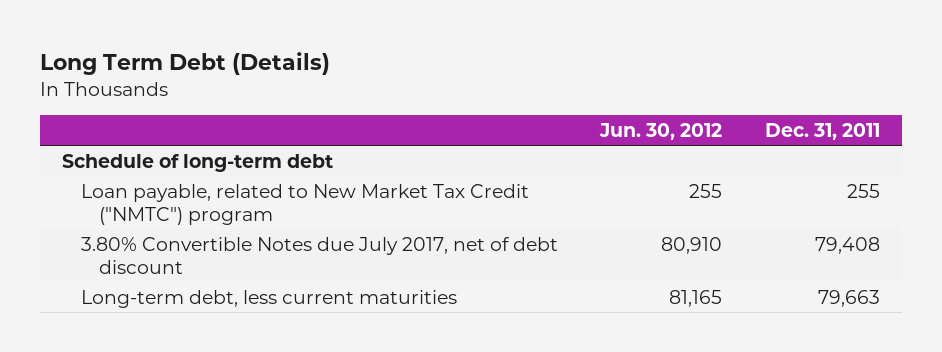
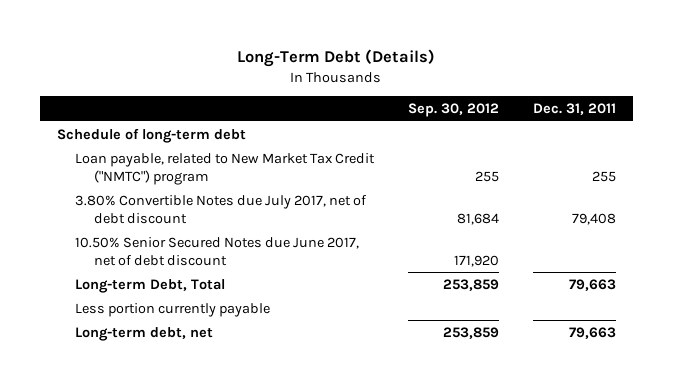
- Long Term Debt (Details)
+ Long-Term Debt (Details)
- | Jun. 30, 2012 | Dec. 31, 2011
+ | Sep. 30, 2012 | Dec. 31, 2011
- Long-term debt, less current maturities | 81,165 | 79,663
+ 10.50% Senior Secured Notes due June 2017, net of debt discount | 171,920 |
+ Long-term Debt, Total | 253,859 | 79,663
+ Less portion currently payable
+ Long-term debt, net | 253,859 | 79,663

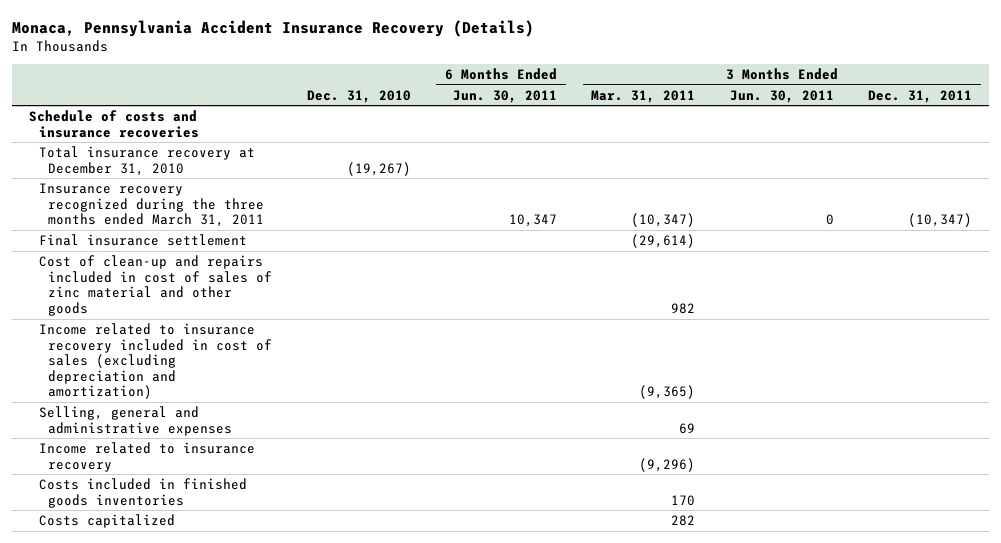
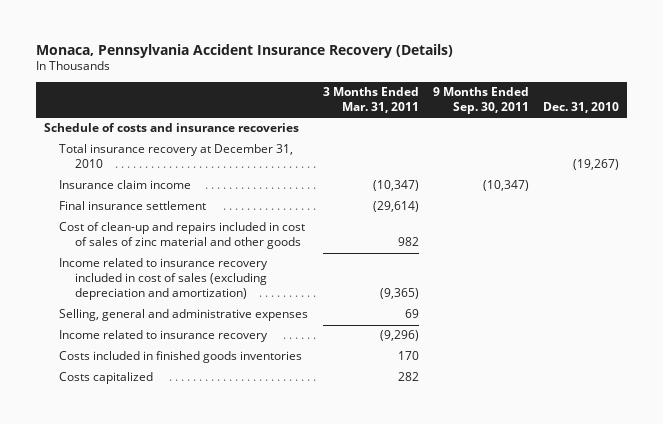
- | Dec. 31, 2010 | 6 Months Ended Jun. 30, 2011 | 3 Months Ended Mar. 31, 2011 | 3 Months Ended Jun. 30, 2011 | 3 Months Ended Dec. 31, 2011
+ | 3 Months Ended Mar. 31, 2011 | 9 Months Ended Sep. 30, 2011 | Dec. 31, 2010
- Insurance recovery recognized during the three months ended March 31, 2011 | | 10,347 | (10,347) | 0 | (10,347)
+ Insurance claim income | (10,347) | (10,347) |

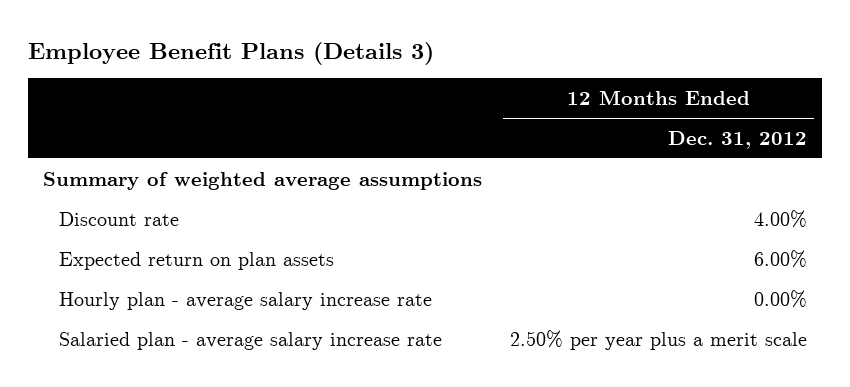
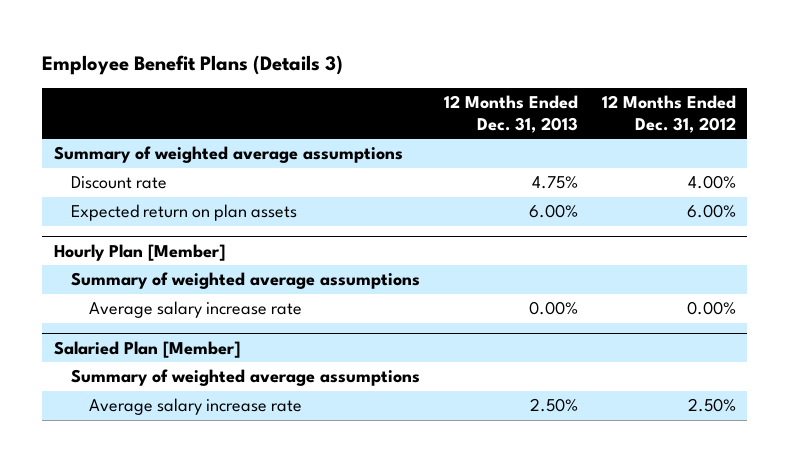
- | 12 Months Ended Dec. 31, 2012
+ | 12 Months Ended Dec. 31, 2013 | 12 Months Ended Dec. 31, 2012
- Hourly plan - average salary increase rate | 0.00%
- Salaried plan - average salary increase rate | 2.50% per year plus a merit scale
+ Hourly Plan [Member]
+ Summary of weighted average assumptions
+ Average salary increase rate | 0.00% | 0.00%
+ Salaried Plan [Member]
+ Summary of weighted average assumptions
+ Average salary increase rate | 2.50% | 2.50%

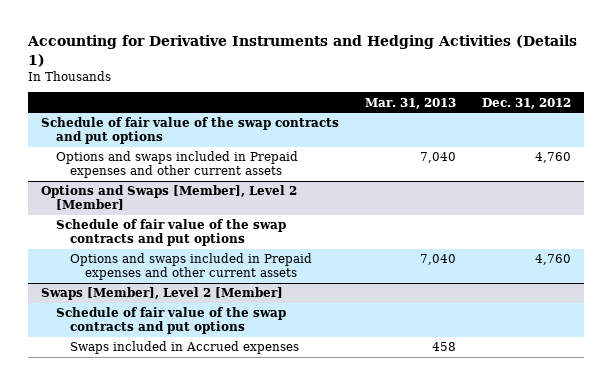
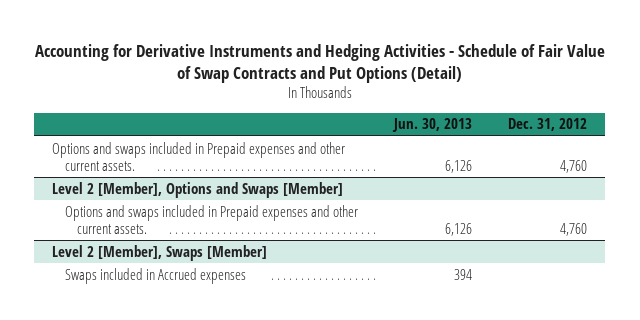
- Accounting for Derivative Instruments and Hedging Activities (Details 1)
+ Accounting for Derivative Instruments and Hedging Activities - Schedule of Fair Value of Swap Contracts and Put Options (Detail)
- | Mar. 31, 2013 | Dec. 31, 2012
+ | Jun. 30, 2013 | Dec. 31, 2012
- Schedule of fair value of the swap contracts and put options
- Options and swaps included in Prepaid expenses and other current assets | 7,040 | 4,760
- Options and Swaps [Member], Level 2 [Member]
- Schedule of fair value of the swap contracts and put options
- Options and swaps included in Prepaid expenses and other current assets | 7,040 | 4,760
- Swaps [Member], Level 2 [Member]
- Schedule of fair value of the swap contracts and put options
+ Options and swaps included in Prepaid expenses and other current assets. | 6,126 | 4,760
+ Level 2 [Member], Options and Swaps [Member]
+ Options and swaps included in Prepaid expenses and other current assets. | 6,126 | 4,760
+ Level 2 [Member], Swaps [Member]

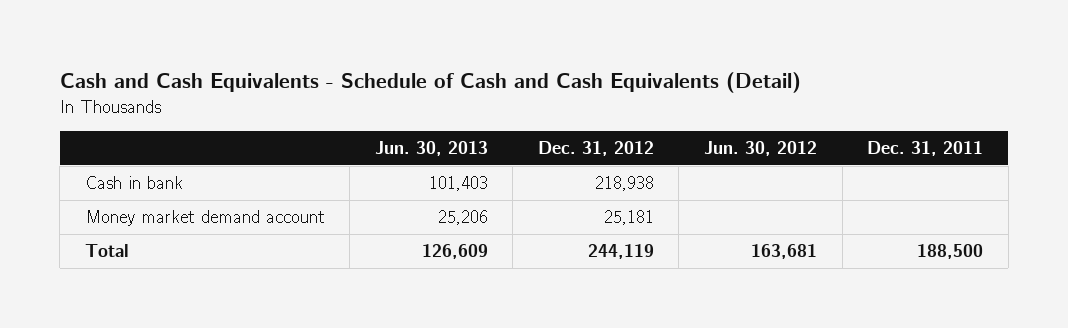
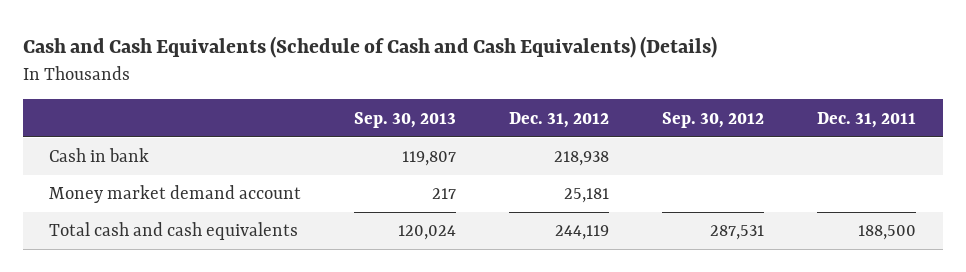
- Cash and Cash Equivalents - Schedule of Cash and Cash Equivalents (Detail)
+ Cash and Cash Equivalents (Schedule of Cash and Cash Equivalents) (Details)
- | Jun. 30, 2013 | Dec. 31, 2012 | Jun. 30, 2012 | Dec. 31, 2011
+ | Sep. 30, 2013 | Dec. 31, 2012 | Sep. 30, 2012 | Dec. 31, 2011
- Total | 126,609 | 244,119 | 163,681 | 188,500
+ Total cash and cash equivalents | 120,024 | 244,119 | 287,531 | 188,500

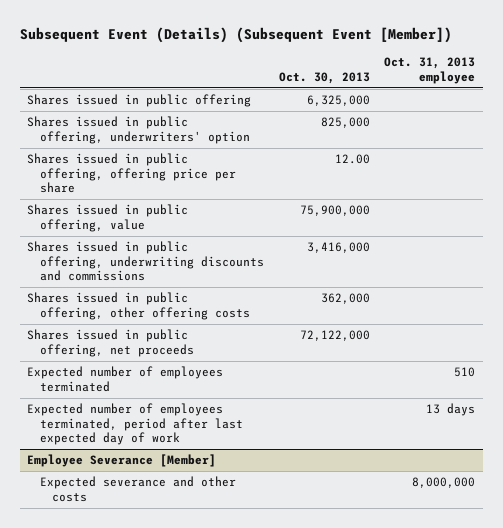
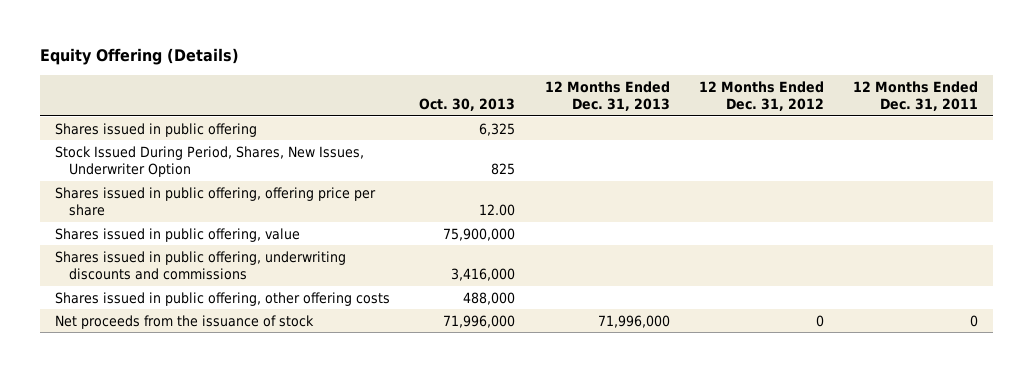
- Subsequent Event (Details) (Subsequent Event [Member])
+ Equity Offering (Details)
- | Oct. 30, 2013 | Oct. 31, 2013 employee
+ | Oct. 30, 2013 | 12 Months Ended Dec. 31, 2013 | 12 Months Ended Dec. 31, 2012 | 12 Months Ended Dec. 31, 2011
- Shares issued in public offering | 6,325,000 |
- Shares issued in public offering, underwriters' option | 825,000 |
+ Shares issued in public offering | 6,325 | | |
+ Stock Issued During Period, Shares, New Issues, Underwriter Option | 825 | | |
- Shares issued in public offering, other offering costs | 362,000 |
- Shares issued in public offering, net proceeds | 72,122,000 |
- Expected number of employees terminated | | 510
- Expected number of employees terminated, period after last expected day of work | | 13 days
- Employee Severance [Member]
- Expected severance and other costs | | 8,000,000
+ Shares issued in public offering, other offering costs | 488,000 | | |
+ Net proceeds from the issuance of stock | 71,996,000 | 71,996,000 | 0 | 0

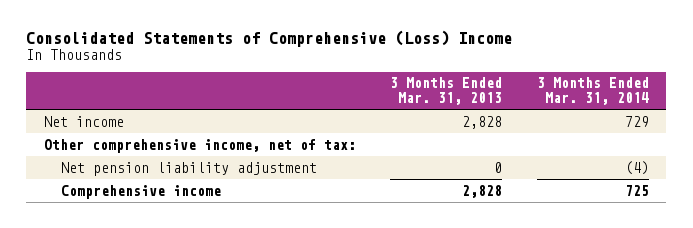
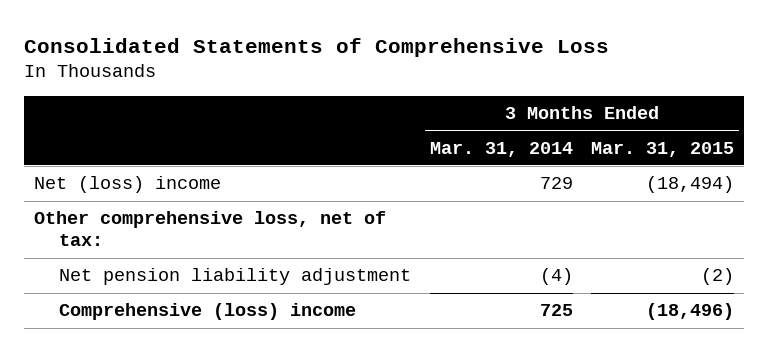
- Consolidated Statements of Comprehensive (Loss) Income
+ Consolidated Statements of Comprehensive Loss
- | 3 Months Ended Mar. 31, 2013 | 3 Months Ended Mar. 31, 2014
+ | 3 Months Ended Mar. 31, 2014 | 3 Months Ended Mar. 31, 2015
- Net income | 2,828 | 729
- Other comprehensive income, net of tax:
+ Net (loss) income | 729 | (18,494)
+ Other comprehensive loss, net of tax:
- Comprehensive income | 2,828 | 725
+ Comprehensive (loss) income | 725 | (18,496)

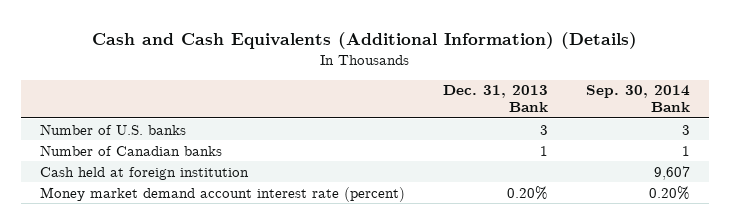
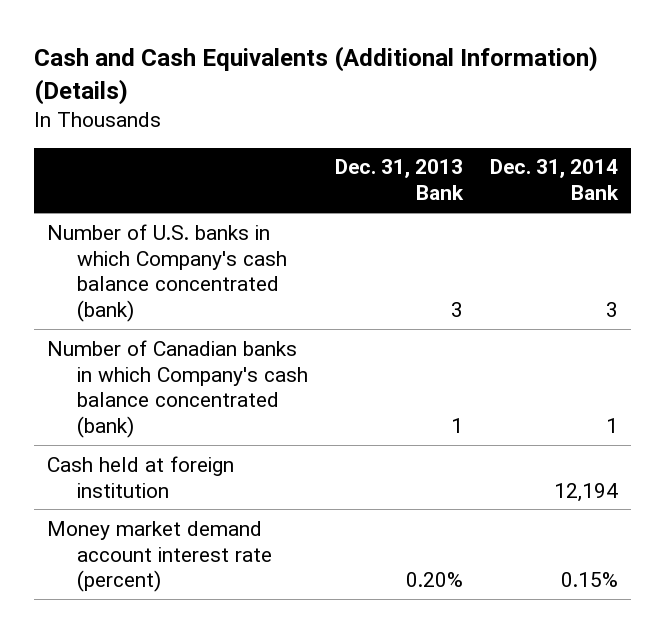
- | Dec. 31, 2013 Bank | Sep. 30, 2014 Bank
+ | Dec. 31, 2013 Bank | Dec. 31, 2014 Bank
- Number of U.S. banks | 3 | 3
- Number of Canadian banks | 1 | 1
+ Number of U.S. banks in which Company's cash balance concentrated (bank) | 3 | 3
+ Number of Canadian banks in which Company's cash balance concentrated (bank) | 1 | 1

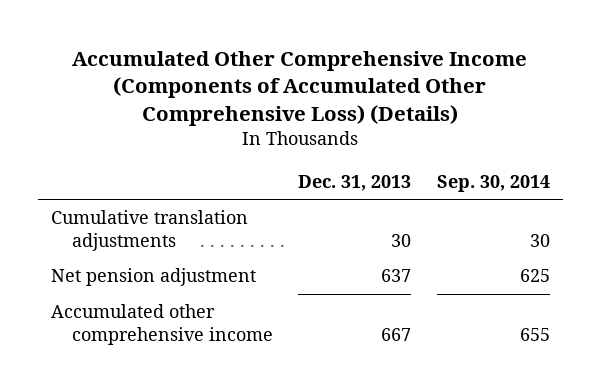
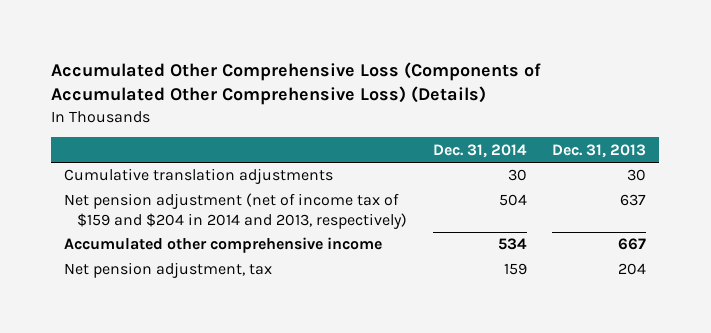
- Accumulated Other Comprehensive Income (Components of Accumulated Other Comprehensive Loss) (Details)
+ Accumulated Other Comprehensive Loss (Components of Accumulated Other Comprehensive Loss) (Details)
- | Dec. 31, 2013 | Sep. 30, 2014
+ | Dec. 31, 2014 | Dec. 31, 2013
- Net pension adjustment | 637 | 625
+ Net pension adjustment (net of income tax of $159 and $204 in 2014 and 2013, respectively) | 504 | 637
+ Net pension adjustment, tax | 159 | 204

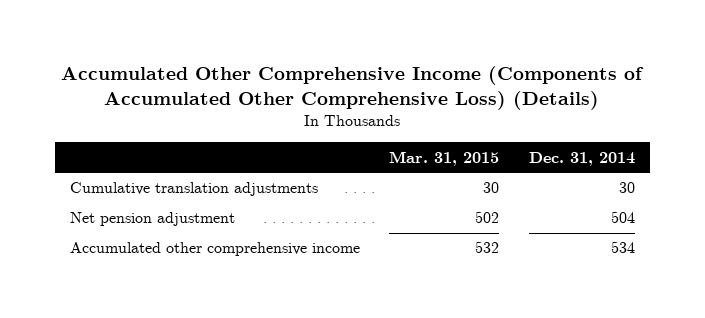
- Accumulated Other Comprehensive Loss (Components of Accumulated Other Comprehensive Loss) (Details)
+ Accumulated Other Comprehensive Income (Components of Accumulated Other Comprehensive Loss) (Details)
- | Dec. 31, 2014 | Dec. 31, 2013
+ | Mar. 31, 2015 | Dec. 31, 2014
- Net pension adjustment (net of income tax of $159 and $204 in 2014 and 2013, respectively) | 504 | 637
+ Net pension adjustment | 502 | 504
- Net pension adjustment, tax | 159 | 204

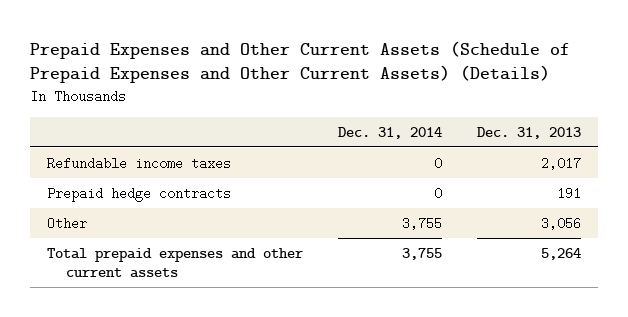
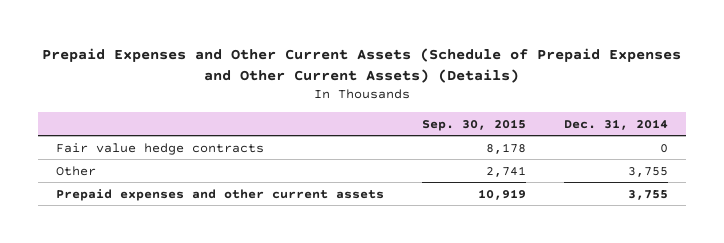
- | Dec. 31, 2014 | Dec. 31, 2013
+ | Sep. 30, 2015 | Dec. 31, 2014
- Refundable income taxes | 0 | 2,017
- Prepaid hedge contracts | 0 | 191
+ Fair value hedge contracts | 8,178 | 0
- Total prepaid expenses and other current assets | 3,755 | 5,264
+ Prepaid expenses and other current assets | 10,919 | 3,755

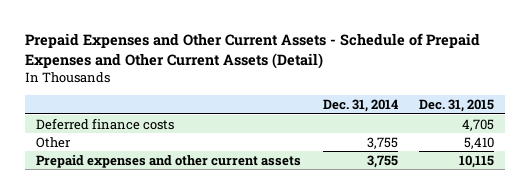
- Prepaid Expenses and Other Current Assets (Schedule of Prepaid Expenses and Other Current Assets) (Details)
+ Prepaid Expenses and Other Current Assets - Schedule of Prepaid Expenses and Other Current Assets (Detail)
- | Sep. 30, 2015 | Dec. 31, 2014
+ | Dec. 31, 2014 | Dec. 31, 2015
- Fair value hedge contracts | 8,178 | 0
+ Deferred finance costs | | 4,705

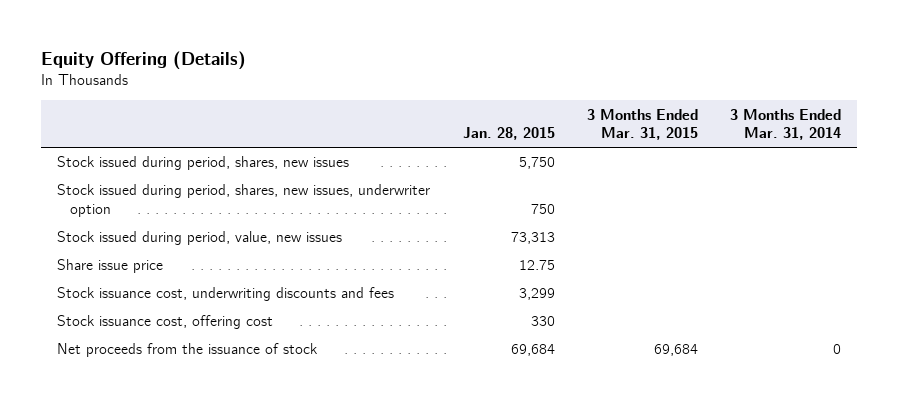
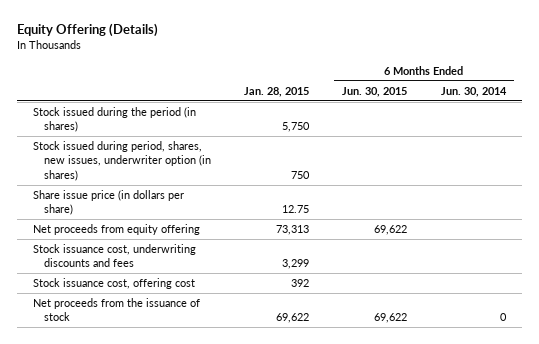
- | Jan. 28, 2015 | 3 Months Ended Mar. 31, 2015 | 3 Months Ended Mar. 31, 2014
+ | Jan. 28, 2015 | 6 Months Ended Jun. 30, 2015 | 6 Months Ended Jun. 30, 2014
- Stock issued during period, shares, new issues | 5,750 | |
- Stock issued during period, shares, new issues, underwriter option | 750 | |
- Stock issued during period, value, new issues | 73,313 | |
- Share issue price | 12.75 | |
+ Stock issued during the period (in shares) | 5,750 | |
+ Stock issued during period, shares, new issues, underwriter option (in shares) | 750 | |
+ Share issue price (in dollars per share) | 12.75 | |
+ Net proceeds from equity offering | 73,313 | 69,622 |
- Stock issuance cost, offering cost | 330 | |
- Net proceeds from the issuance of stock | 69,684 | 69,684 | 0
+ Stock issuance cost, offering cost | 392 | |
+ Net proceeds from the issuance of stock | 69,622 | 69,622 | 0

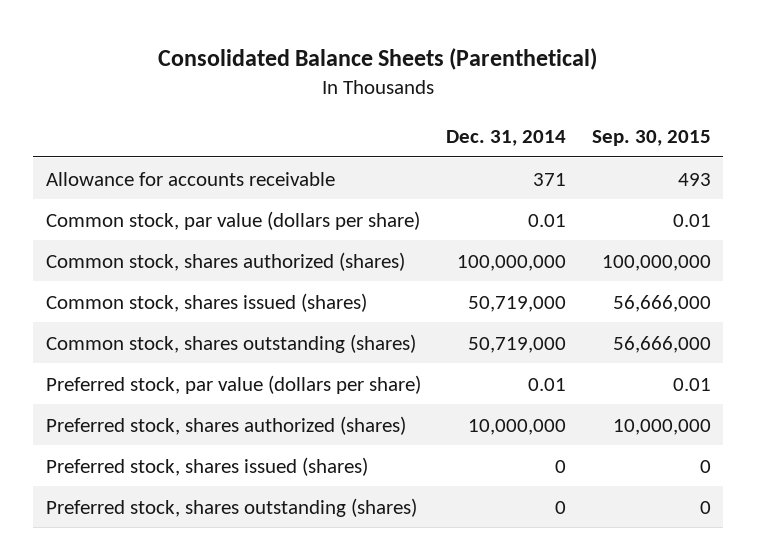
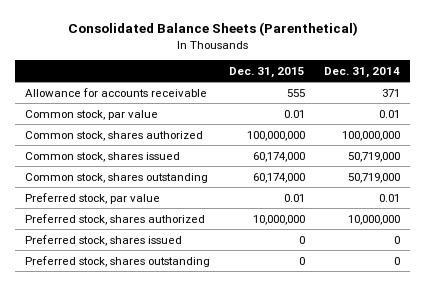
- | Dec. 31, 2014 | Sep. 30, 2015
+ | Dec. 31, 2015 | Dec. 31, 2014
- Common stock, par value (dollars per share) | 0.01 | 0.01
- Common stock, shares authorized (shares) | 100,000,000 | 100,000,000
- Common stock, shares issued (shares) | 50,719,000 | 56,666,000
- Common stock, shares outstanding (shares) | 50,719,000 | 56,666,000
- Preferred stock, par value (dollars per share) | 0.01 | 0.01
- Preferred stock, shares authorized (shares) | 10,000,000 | 10,000,000
- Preferred stock, shares issued (shares) | 0 | 0
- Preferred stock, shares outstanding (shares) | 0 | 0
+ Common stock, par value | 0.01 | 0.01
+ Common stock, shares authorized | 100,000,000 | 100,000,000
+ Common stock, shares issued | 60,174,000 | 50,719,000
+ Common stock, shares outstanding | 60,174,000 | 50,719,000
+ Preferred stock, par value | 0.01 | 0.01
+ Preferred stock, shares authorized | 10,000,000 | 10,000,000
+ Preferred stock, shares issued | 0 | 0
+ Preferred stock, shares outstanding | 0 | 0

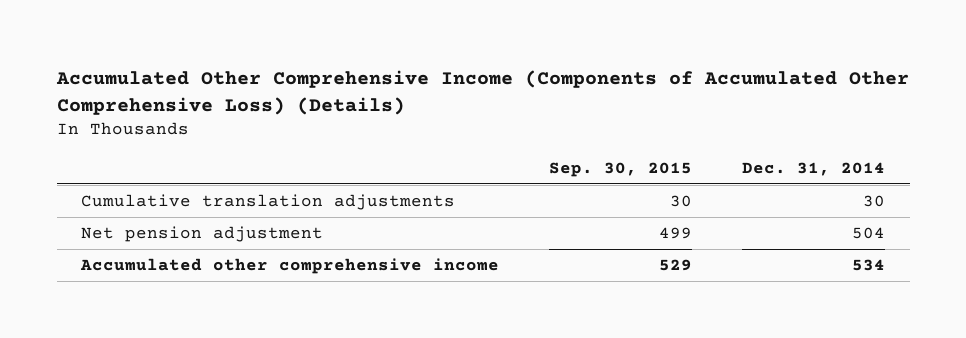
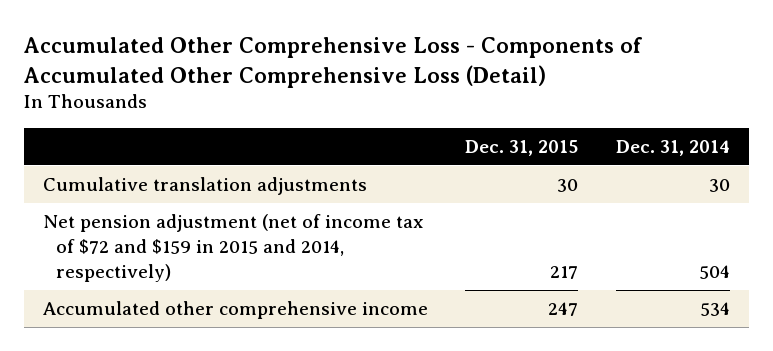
- Accumulated Other Comprehensive Income (Components of Accumulated Other Comprehensive Loss) (Details)
+ Accumulated Other Comprehensive Loss - Components of Accumulated Other Comprehensive Loss (Detail)
- | Sep. 30, 2015 | Dec. 31, 2014
+ | Dec. 31, 2015 | Dec. 31, 2014
- Net pension adjustment | 499 | 504
+ Net pension adjustment (net of income tax of $72 and $159 in 2015 and 2014, respectively) | 217 | 504

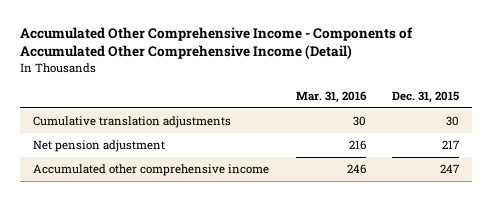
- Accumulated Other Comprehensive Loss - Components of Accumulated Other Comprehensive Loss (Detail)
+ Accumulated Other Comprehensive Income - Components of Accumulated Other Comprehensive Income (Detail)
- | Dec. 31, 2015 | Dec. 31, 2014
+ | Mar. 31, 2016 | Dec. 31, 2015
- Net pension adjustment (net of income tax of $72 and $159 in 2015 and 2014, respectively) | 217 | 504
+ Net pension adjustment | 216 | 217

